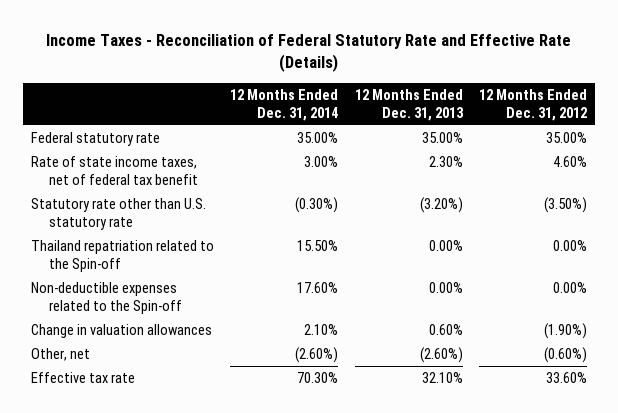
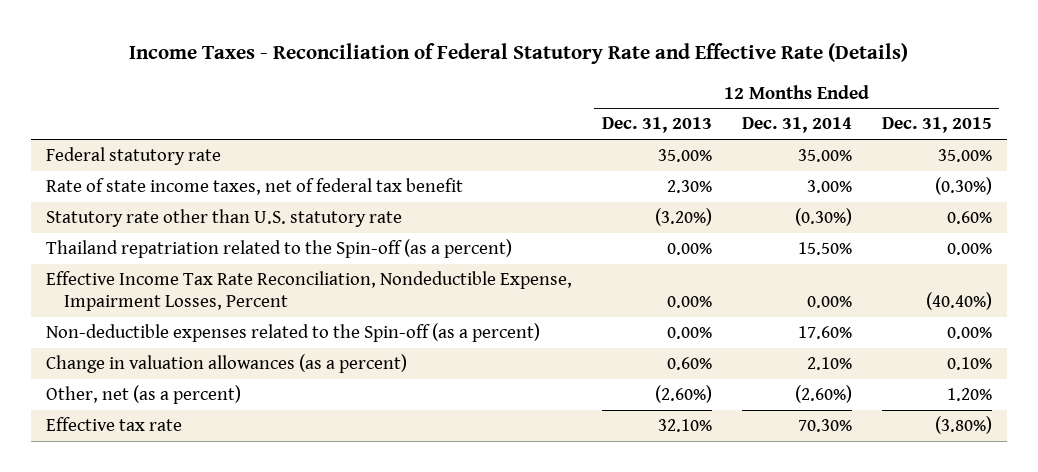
- | 12 Months Ended Dec. 31, 2014 | 12 Months Ended Dec. 31, 2013 | 12 Months Ended Dec. 31, 2012
+ | 12 Months Ended Dec. 31, 2013 | 12 Months Ended Dec. 31, 2014 | 12 Months Ended Dec. 31, 2015
- Thailand repatriation related to the Spin-off | 15.50% | 0.00% | 0.00%
- Non-deductible expenses related to the Spin-off | 17.60% | 0.00% | 0.00%
- Change in valuation allowances | 2.10% | 0.60% | (1.90%)
- Other, net | (2.60%) | (2.60%) | (0.60%)
+ Thailand repatriation related to the Spin-off (as a percent) | 0.00% | 15.50% | 0.00%
+ Effective Income Tax Rate Reconciliation, Nondeductible Expense, Impairment Losses, Percent | 0.00% | 0.00% | (40.40%)
+ Non-deductible expenses related to the Spin-off (as a percent) | 0.00% | 17.60% | 0.00%
+ Change in valuation allowances (as a percent) | 0.60% | 2.10% | 0.10%
+ Other, net (as a percent) | (2.60%) | (2.60%) | 1.20%

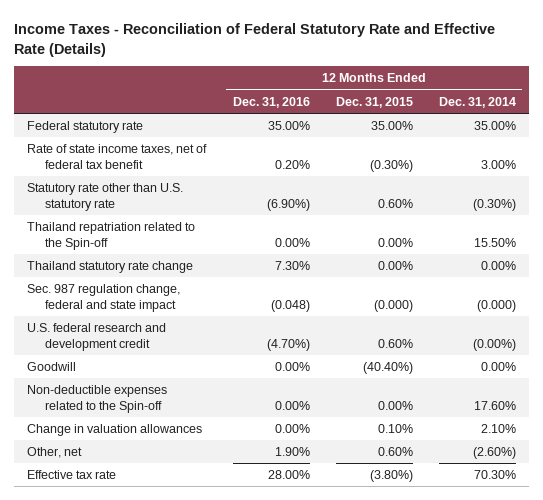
- | 12 Months Ended Dec. 31, 2013 | 12 Months Ended Dec. 31, 2014 | 12 Months Ended Dec. 31, 2015
+ | 12 Months Ended Dec. 31, 2016 | 12 Months Ended Dec. 31, 2015 | 12 Months Ended Dec. 31, 2014
- Thailand repatriation related to the Spin-off (as a percent) | 0.00% | 15.50% | 0.00%
- Effective Income Tax Rate Reconciliation, Nondeductible Expense, Impairment Losses, Percent | 0.00% | 0.00% | (40.40%)
- Non-deductible expenses related to the Spin-off (as a percent) | 0.00% | 17.60% | 0.00%
- Change in valuation allowances (as a percent) | 0.60% | 2.10% | 0.10%
- Other, net (as a percent) | (2.60%) | (2.60%) | 1.20%
+ Thailand repatriation related to the Spin-off | 0.00% | 0.00% | 15.50%
+ Thailand statutory rate change | 7.30% | 0.00% | 0.00%
+ Sec. 987 regulation change, federal and state impact | (0.048) | (0.000) | (0.000)
+ U.S. federal research and development credit | (4.70%) | 0.60% | (0.00%)
+ Goodwill | 0.00% | (40.40%) | 0.00%
+ Non-deductible expenses related to the Spin-off | 0.00% | 0.00% | 17.60%
+ Change in valuation allowances | 0.00% | 0.10% | 2.10%
+ Other, net | 1.90% | 0.60% | (2.60%)

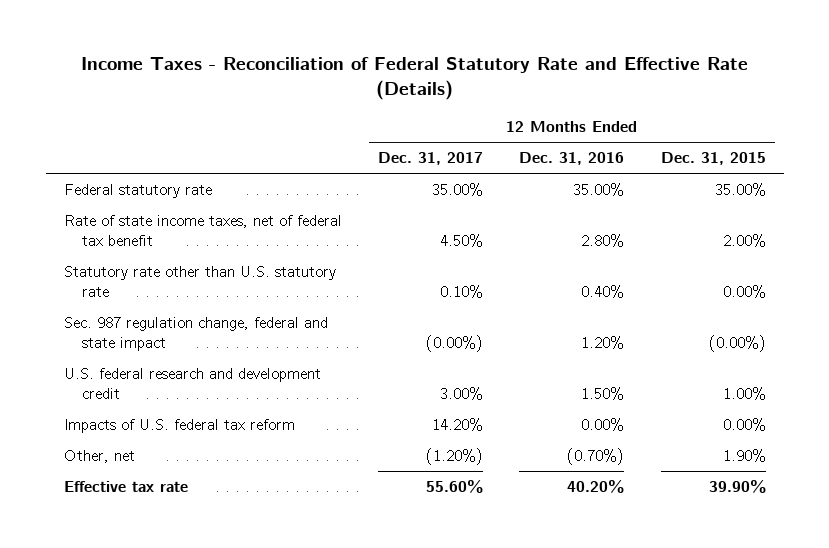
- | 12 Months Ended Dec. 31, 2016 | 12 Months Ended Dec. 31, 2015 | 12 Months Ended Dec. 31, 2014
+ | 12 Months Ended Dec. 31, 2017 | 12 Months Ended Dec. 31, 2016 | 12 Months Ended Dec. 31, 2015
- Rate of state income taxes, net of federal tax benefit | 0.20% | (0.30%) | 3.00%
- Statutory rate other than U.S. statutory rate | (6.90%) | 0.60% | (0.30%)
- Thailand repatriation related to the Spin-off | 0.00% | 0.00% | 15.50%
- Thailand statutory rate change | 7.30% | 0.00% | 0.00%
- Sec. 987 regulation change, federal and state impact | (0.048) | (0.000) | (0.000)
- U.S. federal research and development credit | (4.70%) | 0.60% | (0.00%)
- Goodwill | 0.00% | (40.40%) | 0.00%
- Non-deductible expenses related to the Spin-off | 0.00% | 0.00% | 17.60%
- Change in valuation allowances | 0.00% | 0.10% | 2.10%
- Other, net | 1.90% | 0.60% | (2.60%)
- Effective tax rate | 28.00% | (3.80%) | 70.30%
+ Rate of state income taxes, net of federal tax benefit | 4.50% | 2.80% | 2.00%
+ Statutory rate other than U.S. statutory rate | 0.10% | 0.40% | 0.00%
+ Sec. 987 regulation change, federal and state impact | (0.00%) | 1.20% | (0.00%)
+ U.S. federal research and development credit | 3.00% | 1.50% | 1.00%
+ Impacts of U.S. federal tax reform | 14.20% | 0.00% | 0.00%
+ Other, net | (1.20%) | (0.70%) | 1.90%
+ Effective tax rate | 55.60% | 40.20% | 39.90%

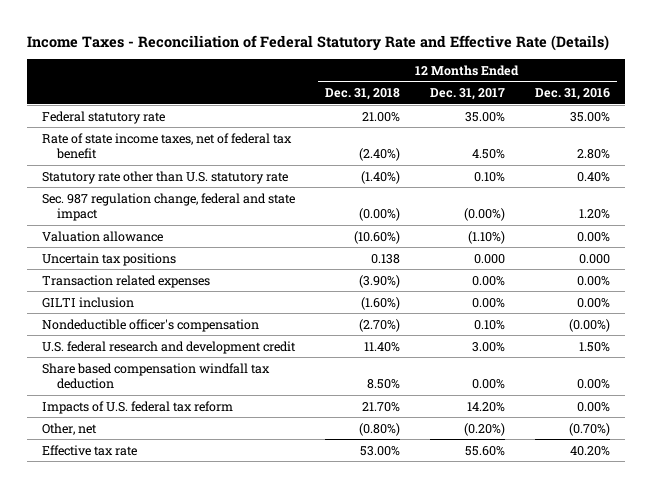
- | 12 Months Ended Dec. 31, 2017 | 12 Months Ended Dec. 31, 2016 | 12 Months Ended Dec. 31, 2015
+ | 12 Months Ended Dec. 31, 2018 | 12 Months Ended Dec. 31, 2017 | 12 Months Ended Dec. 31, 2016
+ Valuation allowance | (10.60%) | (1.10%) | 0.00%
+ Uncertain tax positions | 0.138 | 0.000 | 0.000
+ Transaction related expenses | (3.90%) | 0.00% | 0.00%
+ GILTI inclusion | (1.60%) | 0.00% | 0.00%
+ Nondeductible officer's compensation | (2.70%) | 0.10% | (0.00%)
+ Share based compensation windfall tax deduction | 8.50% | 0.00% | 0.00%
- Other, net | (1.20%) | (0.70%) | 1.90%
+ Other, net | (0.80%) | (0.20%) | (0.70%)

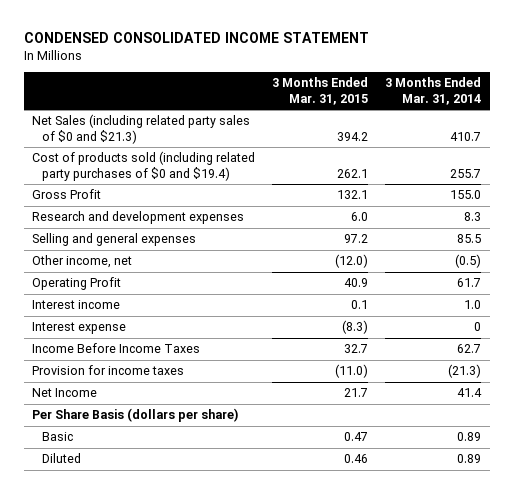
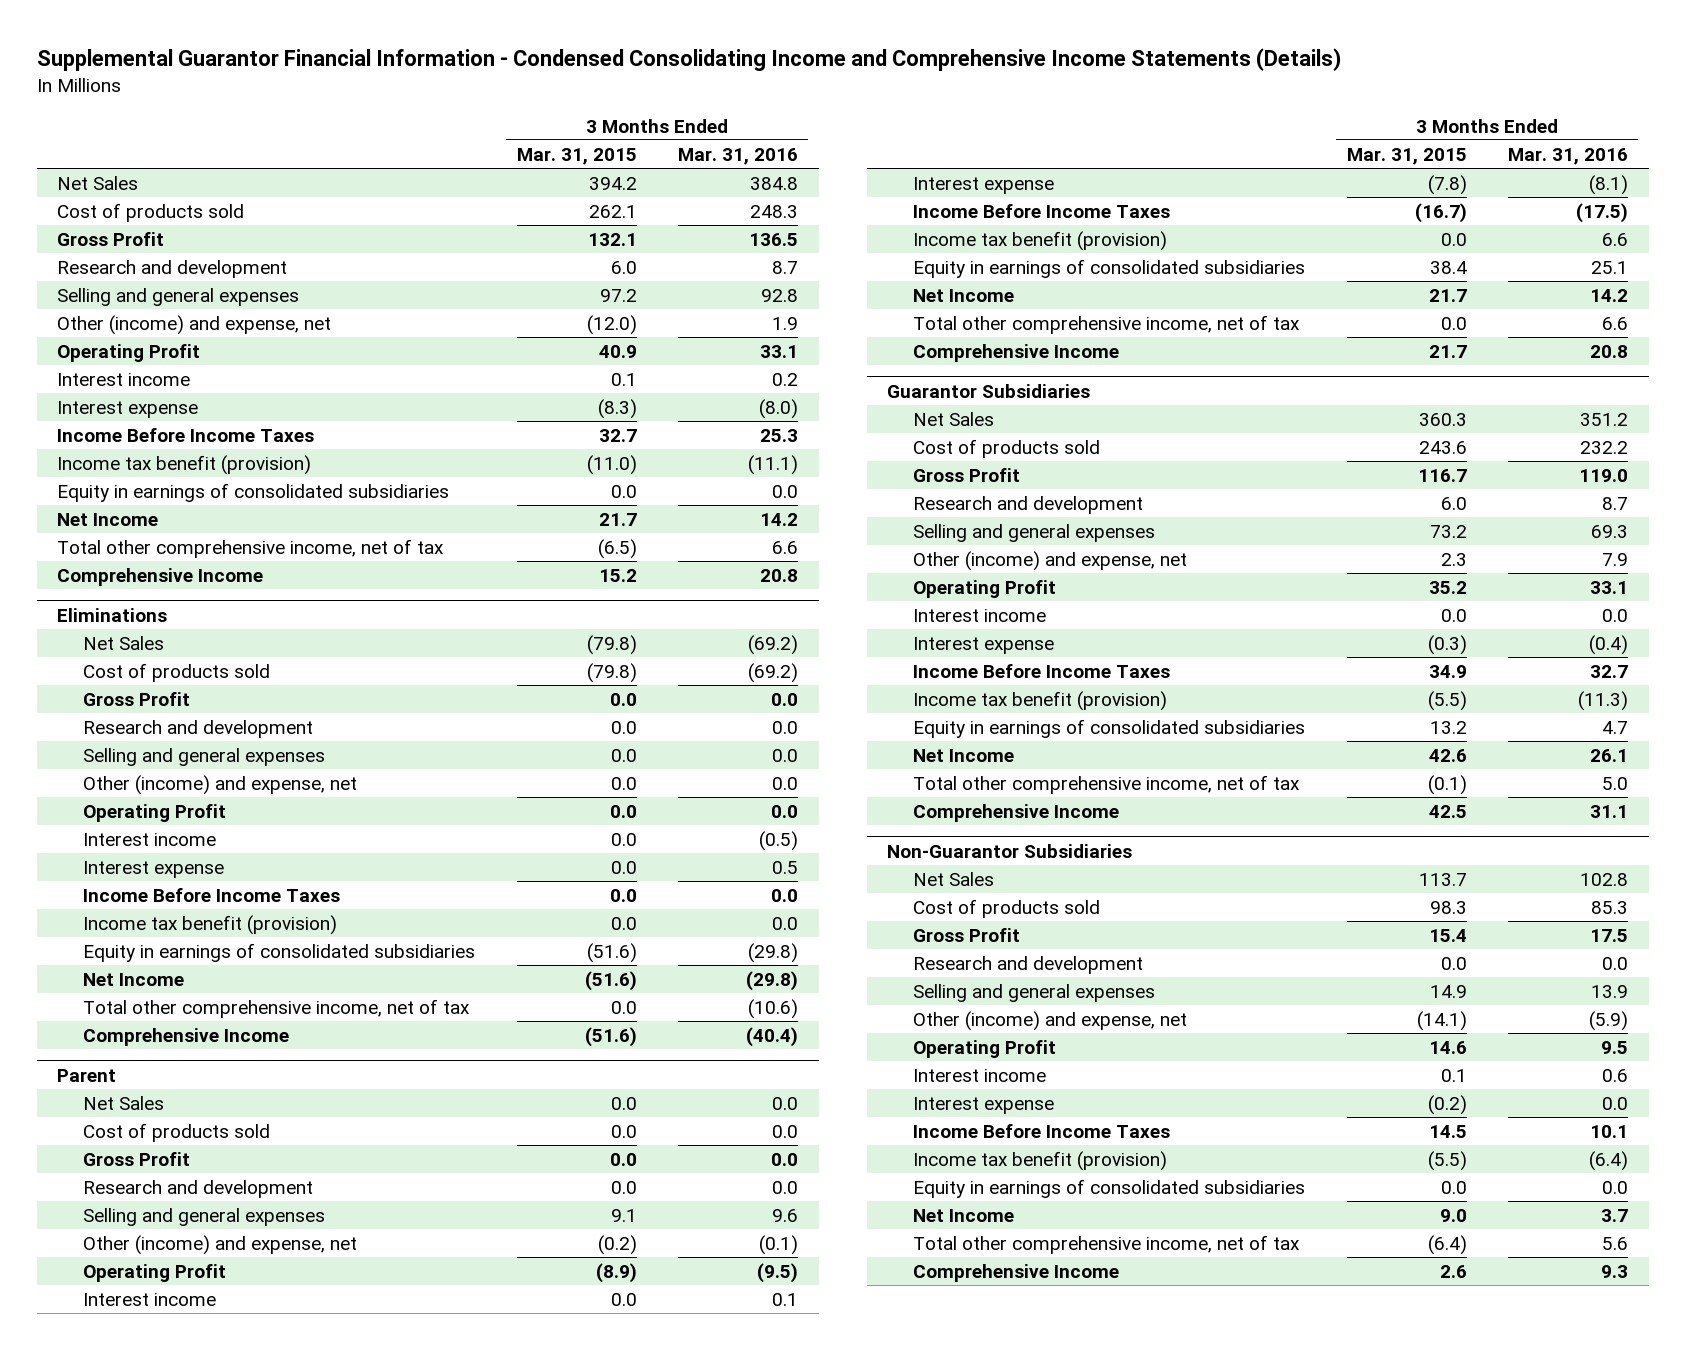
- CONDENSED CONSOLIDATED INCOME STATEMENT
+ Supplemental Guarantor Financial Information - Condensed Consolidating Income and Comprehensive Income Statements (Details)
- | 3 Months Ended Mar. 31, 2015 | 3 Months Ended Mar. 31, 2014
+ | 3 Months Ended Mar. 31, 2015 | 3 Months Ended Mar. 31, 2016
- Net Sales (including related party sales of $0 and $21.3) | 394.2 | 410.7
- Cost of products sold (including related party purchases of $0 and $19.4) | 262.1 | 255.7
+ Net Sales | 394.2 | 384.8
+ Cost of products sold | 262.1 | 248.3
- Research and development expenses | 6.0 | 8.3
+ Research and development | 6.0 | 8.7
- Other income, net | (12.0) | (0.5)
+ Other (income) and expense, net | (12.0) | 1.9
- Provision for income taxes | (11.0) | (21.3)
+ Income tax benefit (provision) | (11.0) | (11.1)
+ Equity in earnings of consolidated subsidiaries | 0.0 | 0.0
- Per Share Basis (dollars per share)
- Basic | 0.47 | 0.89
- Diluted | 0.46 | 0.89
+ Total other comprehensive income, net of tax | (6.5) | 6.6
+ Comprehensive Income | 15.2 | 20.8
+ Eliminations
+ Net Sales | (79.8) | (69.2)
+ Cost of products sold | (79.8) | (69.2)
+ Gross Profit | 0.0 | 0.0
+ Research and development | 0.0 | 0.0
+ Selling and general expenses | 0.0 | 0.0
+ Other (income) and expense, net | 0.0 | 0.0
+ Operating Profit | 0.0 | 0.0
+ Interest income | 0.0 | (0.5)
+ Interest expense | 0.0 | 0.5
+ Income Before Income Taxes | 0.0 | 0.0
+ Income tax benefit (provision) | 0.0 | 0.0
+ Equity in earnings of consolidated subsidiaries | (51.6) | (29.8)
+ Net Income | (51.6) | (29.8)
+ Total other comprehensive income, net of tax | 0.0 | (10.6)
+ Comprehensive Income | (51.6) | (40.4)
+ Parent
+ Net Sales | 0.0 | 0.0
+ Cost of products sold | 0.0 | 0.0
+ Gross Profit | 0.0 | 0.0
+ Research and development | 0.0 | 0.0
+ Selling and general expenses | 9.1 | 9.6
+ Other (income) and expense, net | (0.2) | (0.1)
+ Operating Profit | (8.9) | (9.5)
+ Interest income | 0.0 | 0.1
+ Interest expense | (7.8) | (8.1)
+ Income Before Income Taxes | (16.7) | (17.5)
+ Income tax benefit (provision) | 0.0 | 6.6
+ Equity in earnings of consolidated subsidiaries | 38.4 | 25.1
+ Net Income | 21.7 | 14.2
+ Total other comprehensive income, net of tax | 0.0 | 6.6
+ Comprehensive Income | 21.7 | 20.8
+ Guarantor Subsidiaries
+ Net Sales | 360.3 | 351.2
+ Cost of products sold | 243.6 | 232.2
+ Gross Profit | 116.7 | 119.0
+ Research and development | 6.0 | 8.7
+ Selling and general expenses | 73.2 | 69.3
+ Other (income) and expense, net | 2.3 | 7.9
+ Operating Profit | 35.2 | 33.1
+ Interest income | 0.0 | 0.0
+ Interest expense | (0.3) | (0.4)
+ Income Before Income Taxes | 34.9 | 32.7
+ Income tax benefit (provision) | (5.5) | (11.3)
+ Equity in earnings of consolidated subsidiaries | 13.2 | 4.7
+ Net Income | 42.6 | 26.1
+ Total other comprehensive income, net of tax | (0.1) | 5.0
+ Comprehensive Income | 42.5 | 31.1
+ Non-Guarantor Subsidiaries
+ Net Sales | 113.7 | 102.8
+ Cost of products sold | 98.3 | 85.3
+ Gross Profit | 15.4 | 17.5
+ Research and development | 0.0 | 0.0
+ Selling and general expenses | 14.9 | 13.9
+ Other (income) and expense, net | (14.1) | (5.9)
+ Operating Profit | 14.6 | 9.5
+ Interest income | 0.1 | 0.6
+ Interest expense | (0.2) | 0.0
+ Income Before Income Taxes | 14.5 | 10.1
+ Income tax benefit (provision) | (5.5) | (6.4)
+ Equity in earnings of consolidated subsidiaries | 0.0 | 0.0
+ Net Income | 9.0 | 3.7
+ Total other comprehensive income, net of tax | (6.4) | 5.6
+ Comprehensive Income | 2.6 | 9.3

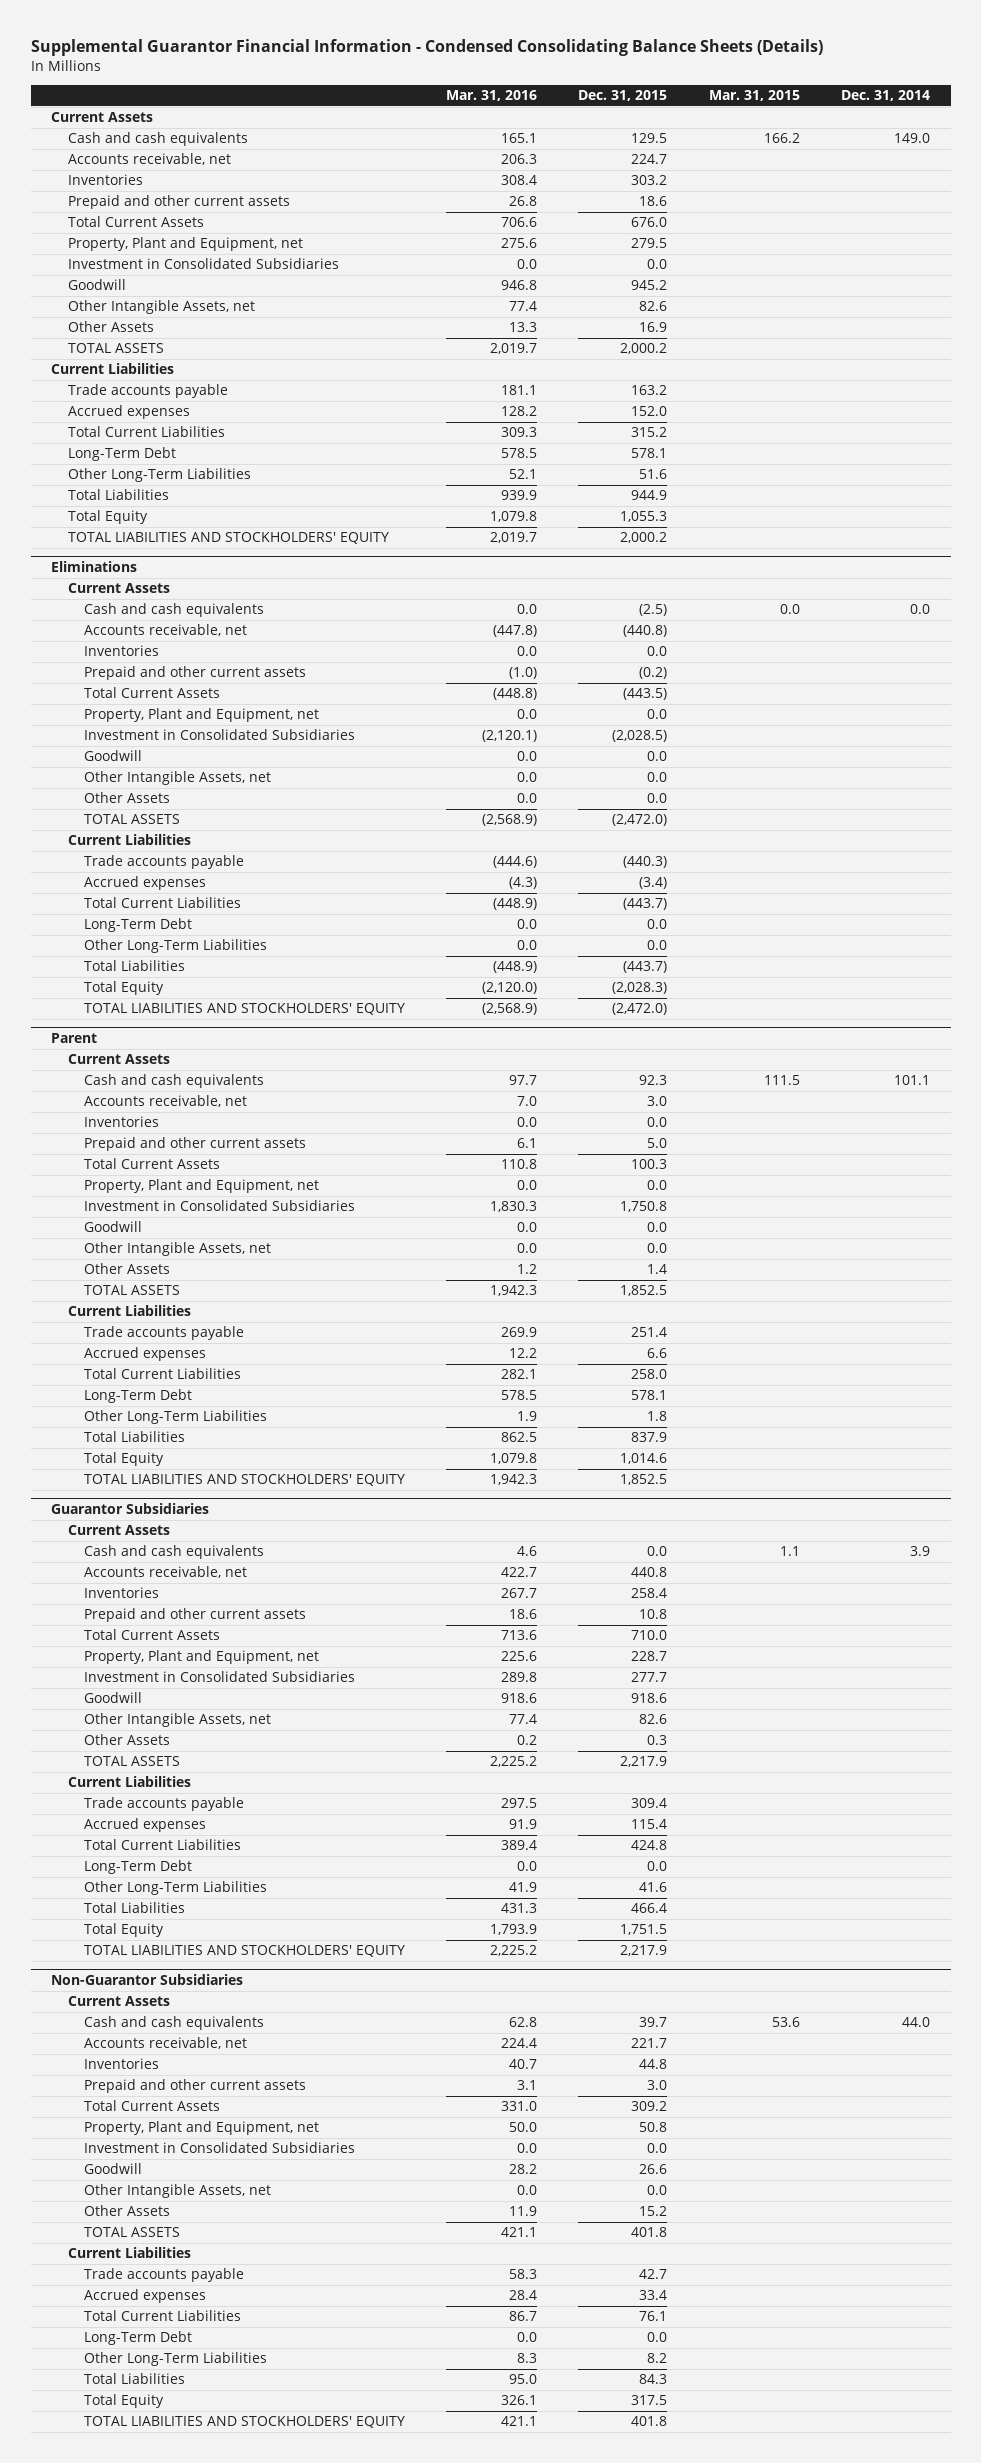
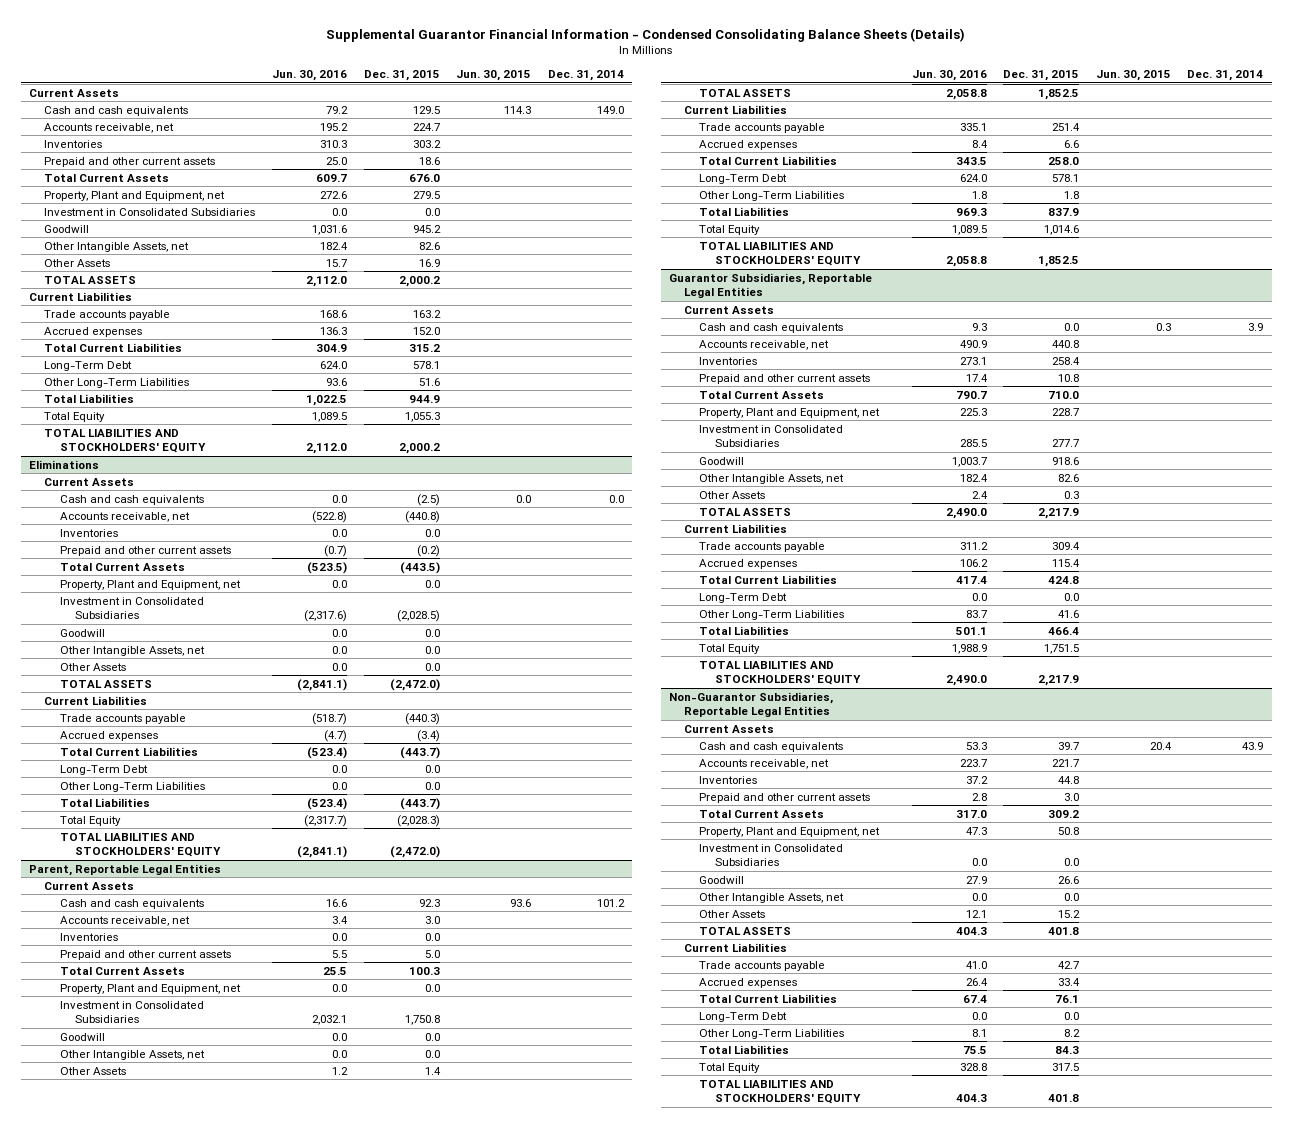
- | Mar. 31, 2016 | Dec. 31, 2015 | Mar. 31, 2015 | Dec. 31, 2014
+ | Jun. 30, 2016 | Dec. 31, 2015 | Jun. 30, 2015 | Dec. 31, 2014
- Parent
+ Parent, Reportable Legal Entities
- Cash and cash equivalents | 97.7 | 92.3 | 111.5 | 101.1
+ Cash and cash equivalents | 16.6 | 92.3 | 93.6 | 101.2
- Guarantor Subsidiaries
+ Guarantor Subsidiaries, Reportable Legal Entities
- Non-Guarantor Subsidiaries
+ Non-Guarantor Subsidiaries, Reportable Legal Entities
- Cash and cash equivalents | 62.8 | 39.7 | 53.6 | 44.0
+ Cash and cash equivalents | 53.3 | 39.7 | 20.4 | 43.9

